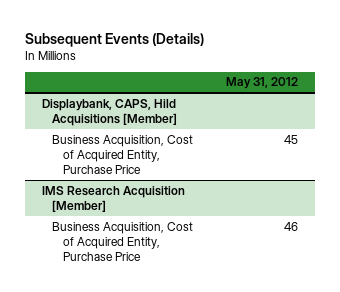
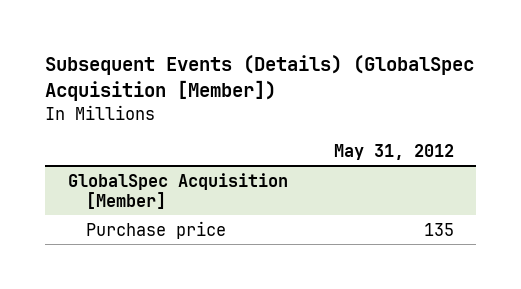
- Subsequent Events (Details)
+ Subsequent Events (Details) (GlobalSpec Acquisition [Member])
- Displaybank, CAPS, Hild Acquisitions [Member]
- Business Acquisition, Cost of Acquired Entity, Purchase Price | 45
- IMS Research Acquisition [Member]
- Business Acquisition, Cost of Acquired Entity, Purchase Price | 46
+ GlobalSpec Acquisition [Member]
+ Purchase price | 135

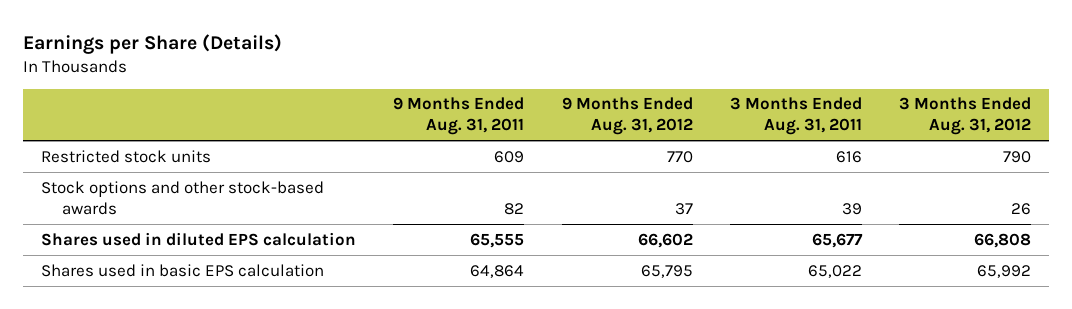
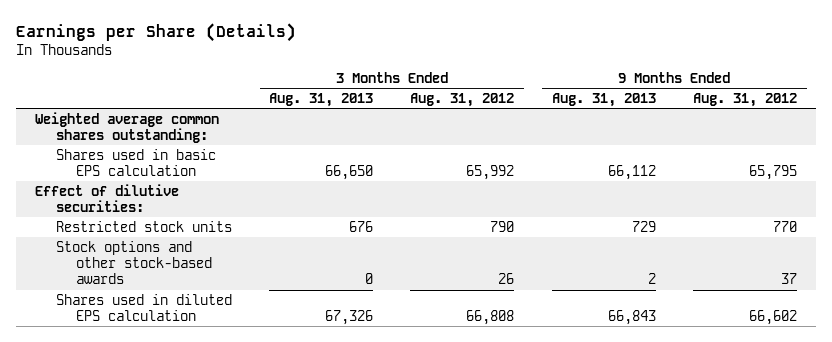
- | 9 Months Ended Aug. 31, 2011 | 9 Months Ended Aug. 31, 2012 | 3 Months Ended Aug. 31, 2011 | 3 Months Ended Aug. 31, 2012
+ | 3 Months Ended Aug. 31, 2013 | 3 Months Ended Aug. 31, 2012 | 9 Months Ended Aug. 31, 2013 | 9 Months Ended Aug. 31, 2012
+ Weighted average common shares outstanding:
moved up: Shares used in basic EPS calculation | 66,650 | 65,992 | 66,112 | 65,795
+ Effect of dilutive securities:

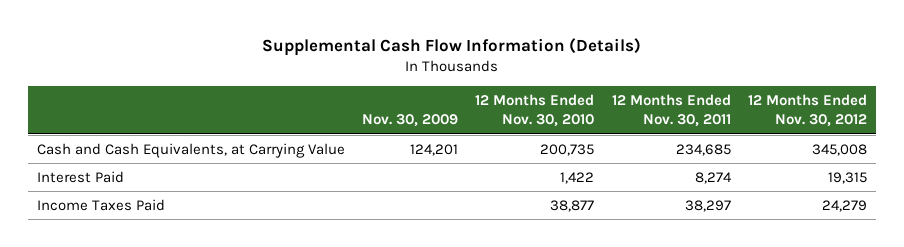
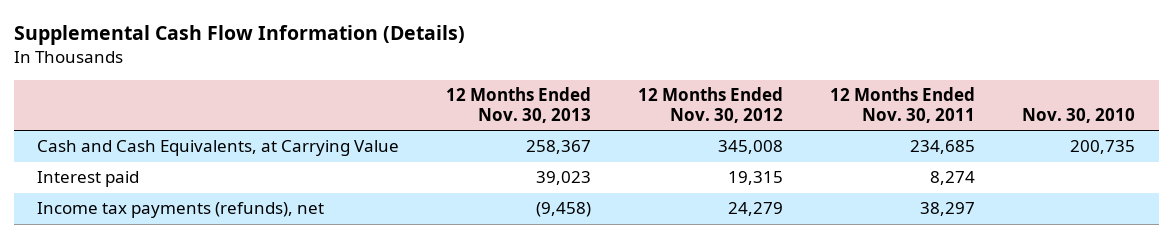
- | Nov. 30, 2009 | 12 Months Ended Nov. 30, 2010 | 12 Months Ended Nov. 30, 2011 | 12 Months Ended Nov. 30, 2012
+ | 12 Months Ended Nov. 30, 2013 | 12 Months Ended Nov. 30, 2012 | 12 Months Ended Nov. 30, 2011 | Nov. 30, 2010
- Interest Paid | | 1,422 | 8,274 | 19,315
- Income Taxes Paid | | 38,877 | 38,297 | 24,279
+ Interest paid | 39,023 | 19,315 | 8,274 |
+ Income tax payments (refunds), net | (9,458) | 24,279 | 38,297 |

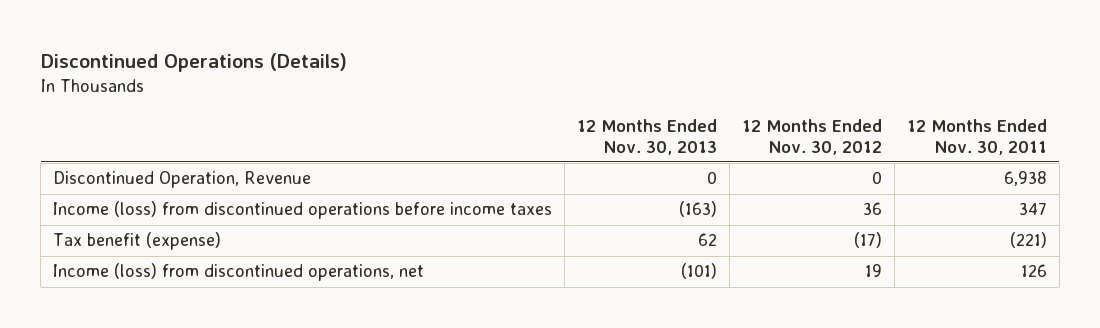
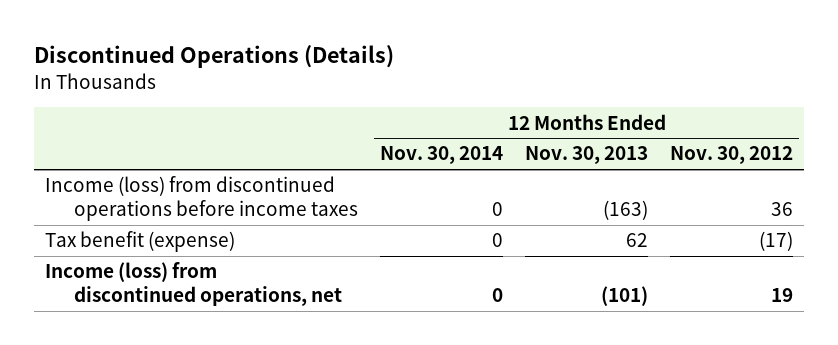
- | 12 Months Ended Nov. 30, 2013 | 12 Months Ended Nov. 30, 2012 | 12 Months Ended Nov. 30, 2011
+ | 12 Months Ended Nov. 30, 2014 | 12 Months Ended Nov. 30, 2013 | 12 Months Ended Nov. 30, 2012
- Discontinued Operation, Revenue | 0 | 0 | 6,938

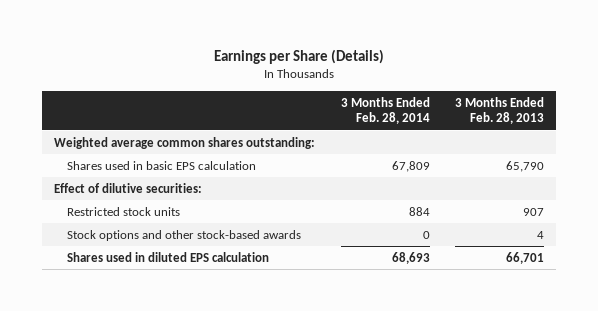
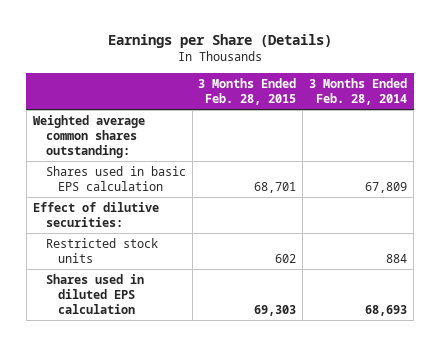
- | 3 Months Ended Feb. 28, 2014 | 3 Months Ended Feb. 28, 2013
+ | 3 Months Ended Feb. 28, 2015 | 3 Months Ended Feb. 28, 2014
- Stock options and other stock-based awards | 0 | 4

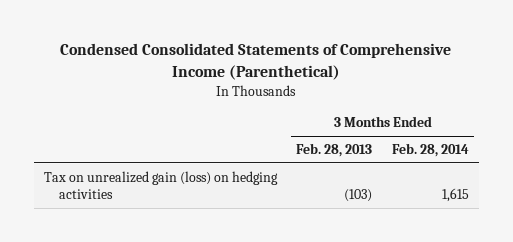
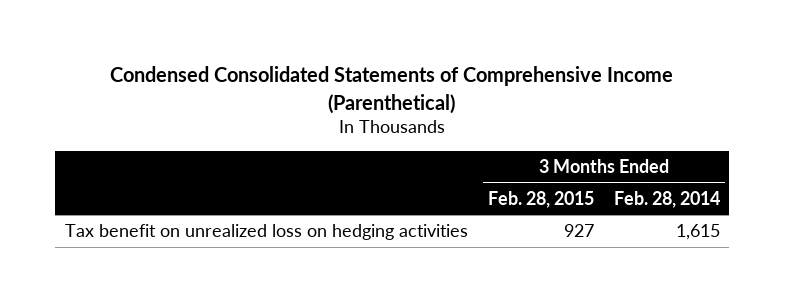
- | 3 Months Ended Feb. 28, 2013 | 3 Months Ended Feb. 28, 2014
+ | 3 Months Ended Feb. 28, 2015 | 3 Months Ended Feb. 28, 2014
- Tax on unrealized gain (loss) on hedging activities | (103) | 1,615
+ Tax benefit on unrealized loss on hedging activities | 927 | 1,615

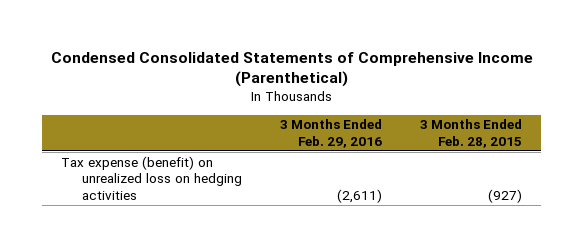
- | 3 Months Ended Feb. 28, 2015 | 3 Months Ended Feb. 28, 2014
+ | 3 Months Ended Feb. 29, 2016 | 3 Months Ended Feb. 28, 2015
- Tax benefit on unrealized loss on hedging activities | 927 | 1,615
+ Tax expense (benefit) on unrealized loss on hedging activities | (2,611) | (927)

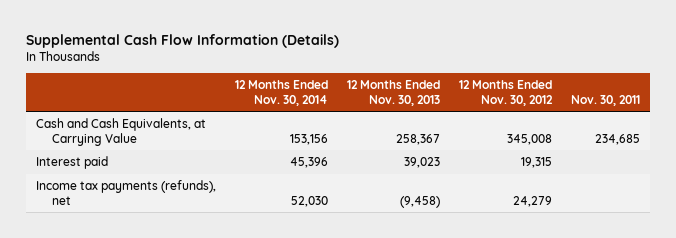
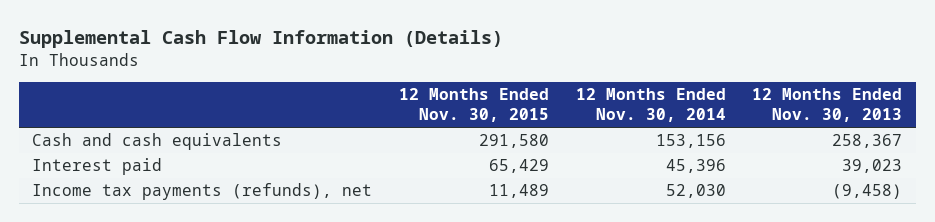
- | 12 Months Ended Nov. 30, 2014 | 12 Months Ended Nov. 30, 2013 | 12 Months Ended Nov. 30, 2012 | Nov. 30, 2011
+ | 12 Months Ended Nov. 30, 2015 | 12 Months Ended Nov. 30, 2014 | 12 Months Ended Nov. 30, 2013
- Cash and Cash Equivalents, at Carrying Value | 153,156 | 258,367 | 345,008 | 234,685
+ Cash and cash equivalents | 291,580 | 153,156 | 258,367

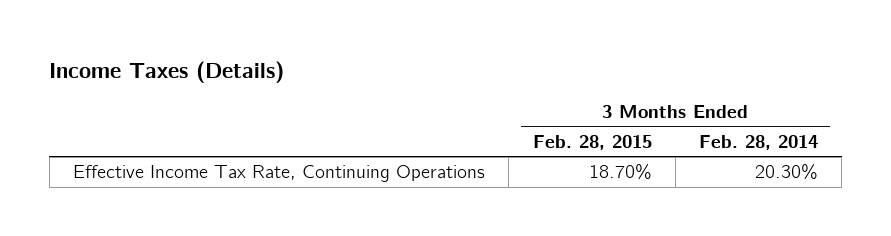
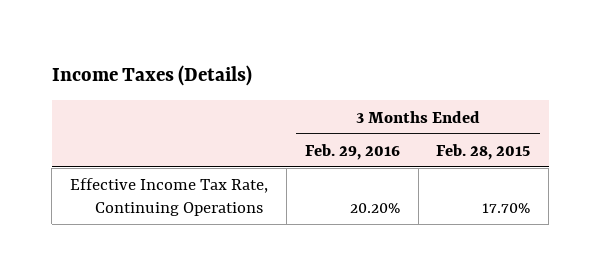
- | 3 Months Ended Feb. 28, 2015 | 3 Months Ended Feb. 28, 2014
+ | 3 Months Ended Feb. 29, 2016 | 3 Months Ended Feb. 28, 2015
- Effective Income Tax Rate, Continuing Operations | 18.70% | 20.30%
+ Effective Income Tax Rate, Continuing Operations | 20.20% | 17.70%

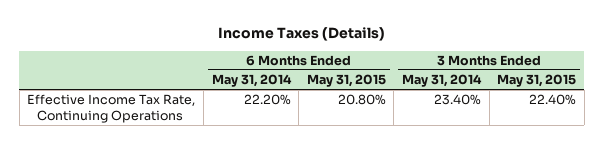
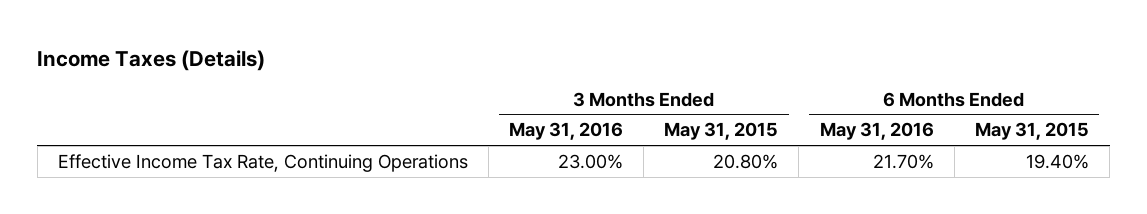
- | 6 Months Ended May 31, 2014 | 6 Months Ended May 31, 2015 | 3 Months Ended May 31, 2014 | 3 Months Ended May 31, 2015
+ | 3 Months Ended May 31, 2016 | 3 Months Ended May 31, 2015 | 6 Months Ended May 31, 2016 | 6 Months Ended May 31, 2015
- Effective Income Tax Rate, Continuing Operations | 22.20% | 20.80% | 23.40% | 22.40%
+ Effective Income Tax Rate, Continuing Operations | 23.00% | 20.80% | 21.70% | 19.40%

